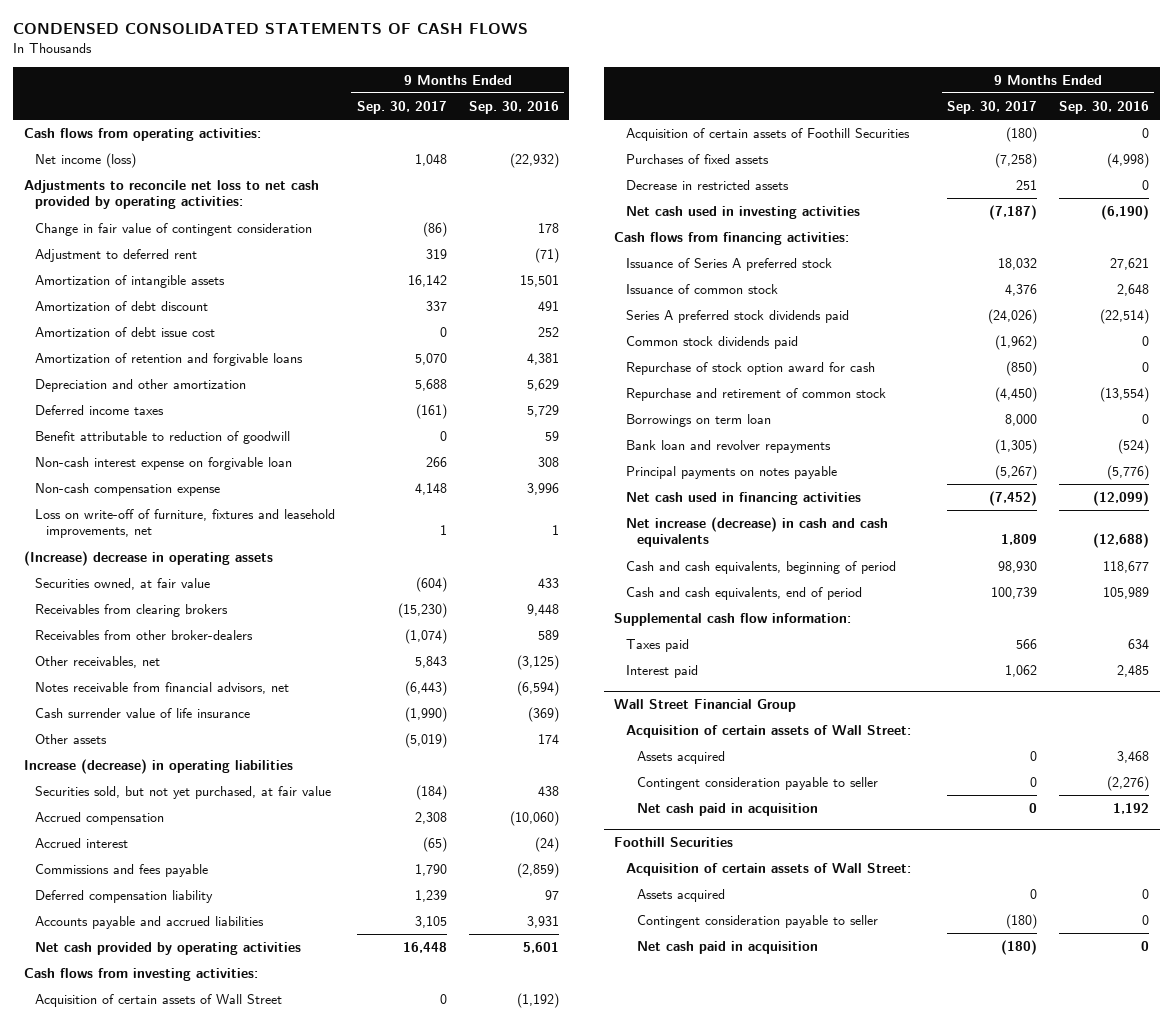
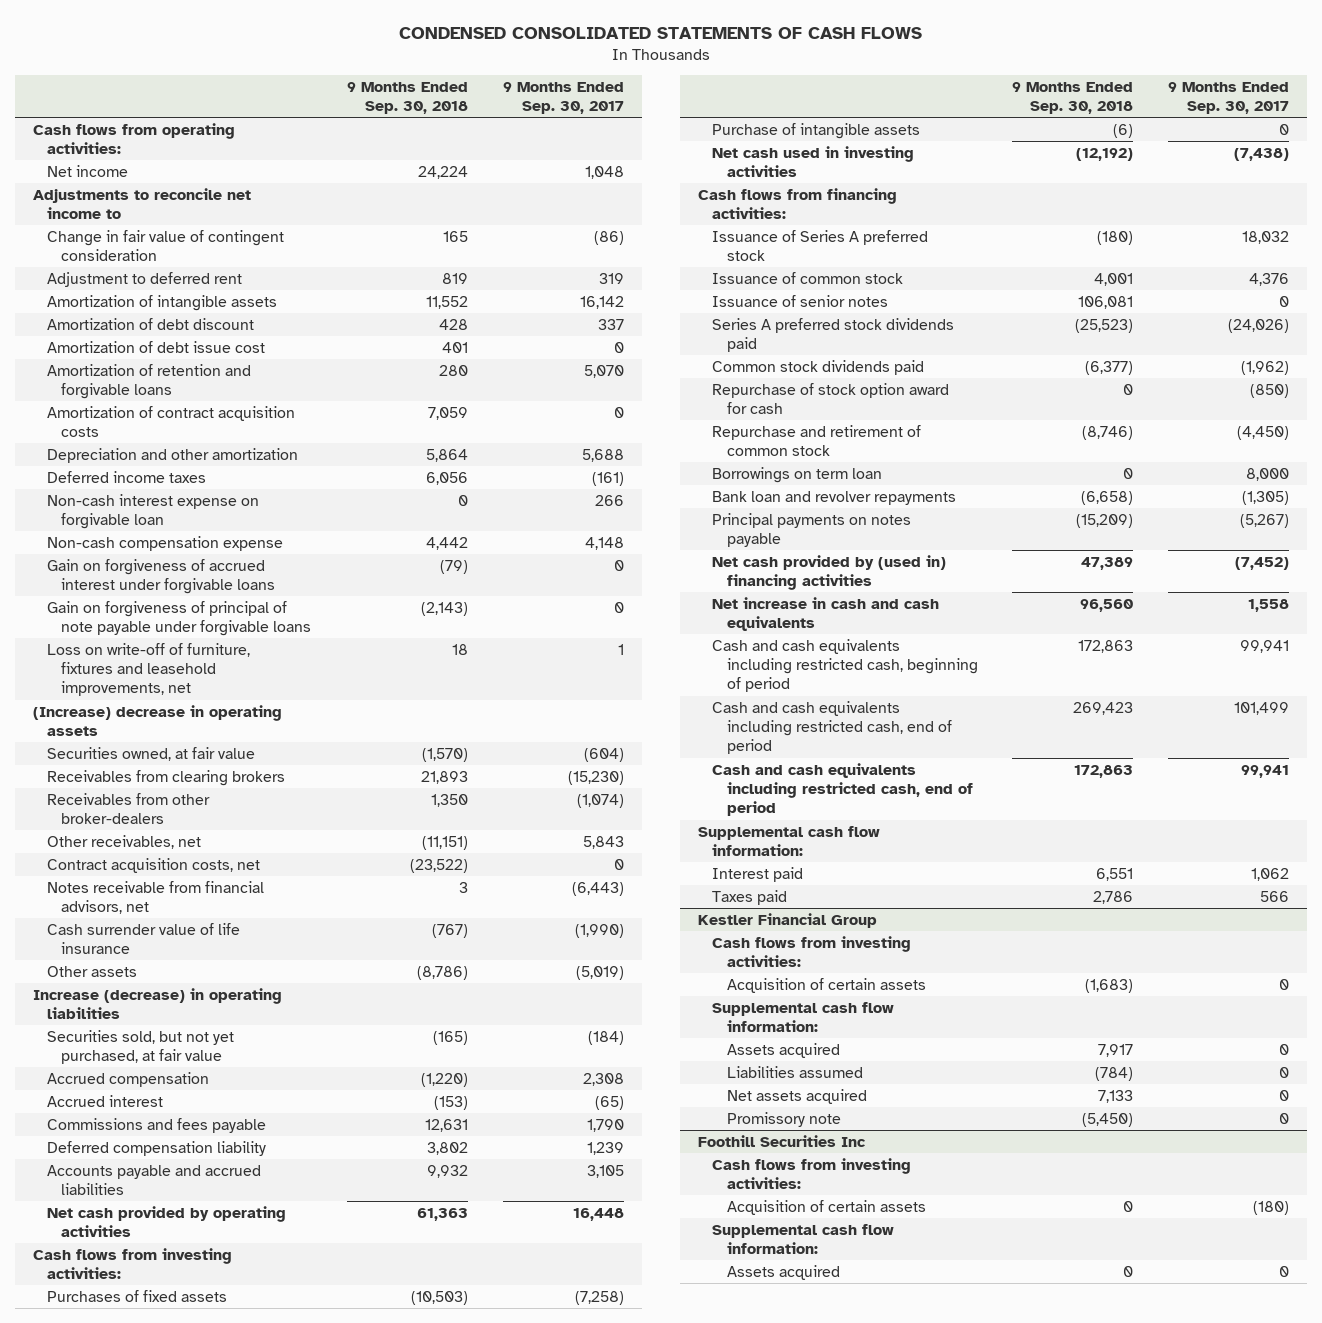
- | 9 Months Ended Sep. 30, 2017 | 9 Months Ended Sep. 30, 2016
+ | 9 Months Ended Sep. 30, 2018 | 9 Months Ended Sep. 30, 2017
- Net income (loss) | 1,048 | (22,932)
- Adjustments to reconcile net loss to net cash provided by operating activities:
+ Net income | 24,224 | 1,048
+ Adjustments to reconcile net income to
+ Amortization of contract acquisition costs | 7,059 | 0
- Benefit attributable to reduction of goodwill | 0 | 59
+ Gain on forgiveness of accrued interest under forgivable loans | (79) | 0
+ Gain on forgiveness of principal of note payable under forgivable loans | (2,143) | 0
+ Contract acquisition costs, net | (23,522) | 0
- Acquisition of certain assets of Wall Street | 0 | (1,192)
- Acquisition of certain assets of Foothill Securities | (180) | 0
- Decrease in restricted assets | 251 | 0
- Net cash used in investing activities | (7,187) | (6,190)
+ Purchase of intangible assets | (6) | 0
+ Net cash used in investing activities | (12,192) | (7,438)
+ Issuance of senior notes | 106,081 | 0
- Net cash used in financing activities | (7,452) | (12,099)
- Net increase (decrease) in cash and cash equivalents | 1,809 | (12,688)
- Cash and cash equivalents, beginning of period | 98,930 | 118,677
- Cash and cash equivalents, end of period | 100,739 | 105,989
+ Net cash provided by (used in) financing activities | 47,389 | (7,452)
+ Net increase in cash and cash equivalents | 96,560 | 1,558
+ Cash and cash equivalents including restricted cash, beginning of period | 172,863 | 99,941
+ Cash and cash equivalents including restricted cash, end of period | 269,423 | 101,499
+ Cash and cash equivalents including restricted cash, end of period | 172,863 | 99,941
- Wall Street Financial Group
- Acquisition of certain assets of Wall Street:
moved down: Taxes paid | 2,786 | 566
+ Kestler Financial Group
+ Cash flows from investing activities:
+ Acquisition of certain assets | (1,683) | 0
+ Supplemental cash flow information:
- Contingent consideration payable to seller | 0 | (2,276)
- Net cash paid in acquisition | 0 | 1,192
- Foothill Securities
- Acquisition of certain assets of Wall Street:
+ Liabilities assumed | (784) | 0
+ Net assets acquired | 7,133 | 0
+ Promissory note | (5,450) | 0
+ Foothill Securities Inc
+ Cash flows from investing activities:
+ Acquisition of certain assets | 0 | (180)
+ Supplemental cash flow information:
- Contingent consideration payable to seller | (180) | 0
- Net cash paid in acquisition | (180) | 0

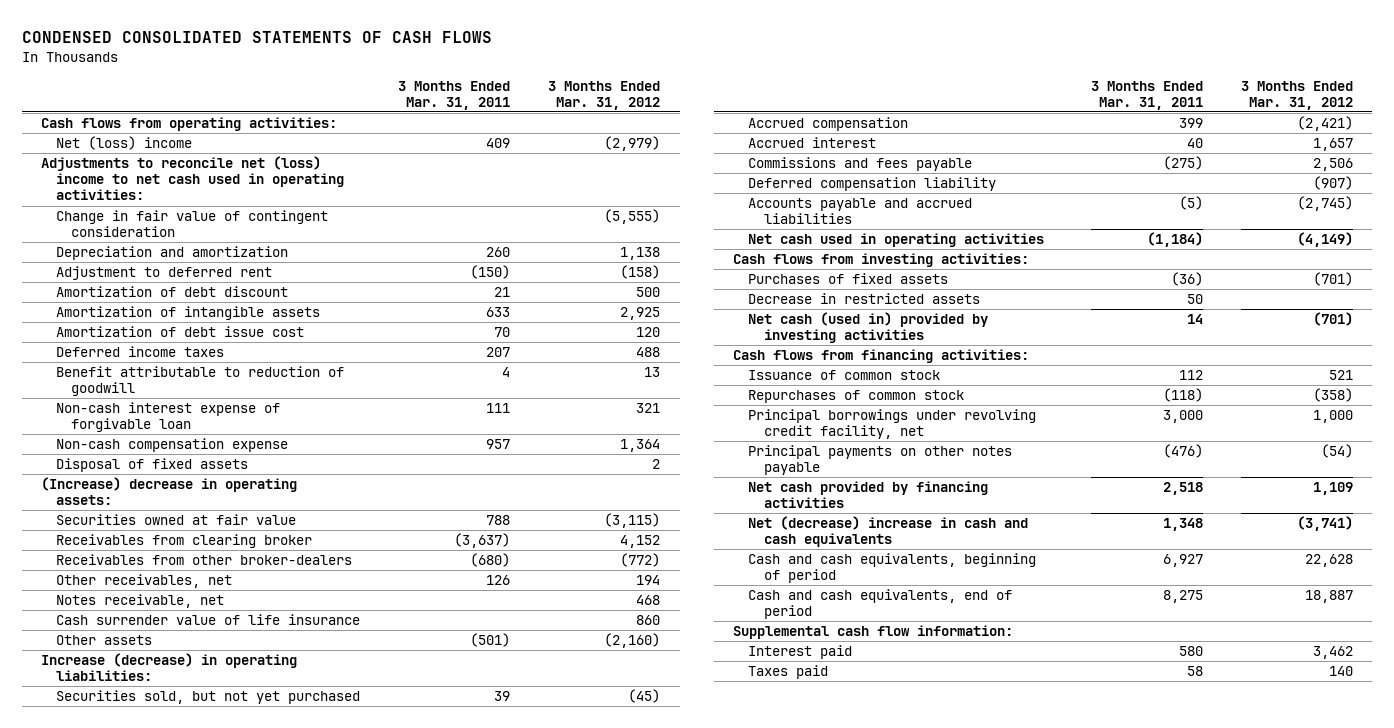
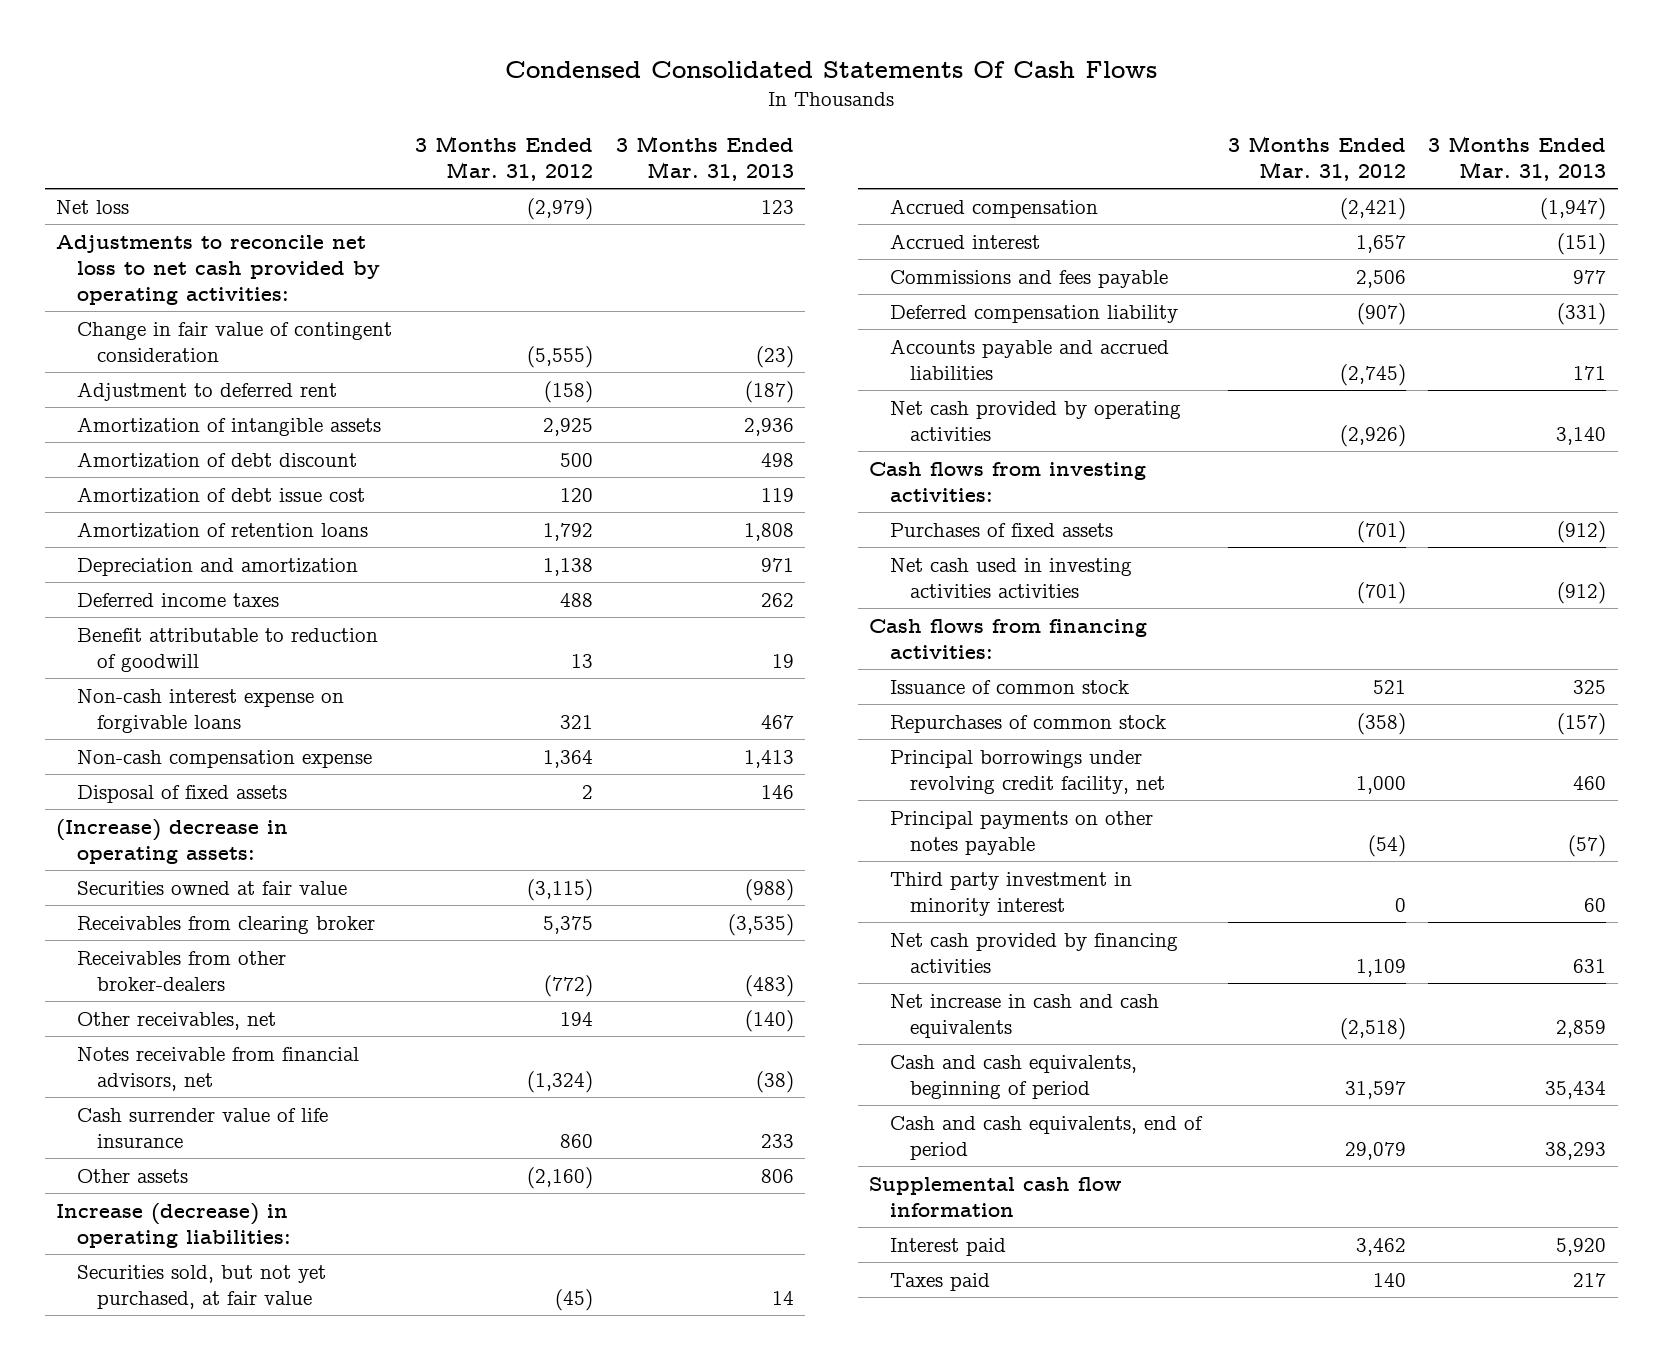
- CONDENSED CONSOLIDATED STATEMENTS OF CASH FLOWS
+ Condensed Consolidated Statements Of Cash Flows
- | 3 Months Ended Mar. 31, 2011 | 3 Months Ended Mar. 31, 2012
+ | 3 Months Ended Mar. 31, 2012 | 3 Months Ended Mar. 31, 2013
- Cash flows from operating activities:
- Net (loss) income | 409 | (2,979)
- Adjustments to reconcile net (loss) income to net cash used in operating activities:
+ Net loss | (2,979) | 123
+ Adjustments to reconcile net loss to net cash provided by operating activities:
moved down: Amortization of debt discount | 500 | 498
+ Amortization of retention loans | 1,792 | 1,808
moved down: Depreciation and amortization | 1,138 | 971
- Non-cash interest expense of forgivable loan | 111 | 321
+ Non-cash interest expense on forgivable loans | 321 | 467
- Receivables from clearing broker | (3,637) | 4,152
+ Receivables from clearing broker | 5,375 | (3,535)
- Notes receivable, net | | 468
+ Notes receivable from financial advisors, net | (1,324) | (38)
- Securities sold, but not yet purchased | 39 | (45)
+ Securities sold, but not yet purchased, at fair value | (45) | 14
- Net cash used in operating activities | (1,184) | (4,149)
+ Net cash provided by operating activities | (2,926) | 3,140
- Decrease in restricted assets | 50 |
- Net cash (used in) provided by investing activities | 14 | (701)
+ Net cash used in investing activities activities | (701) | (912)
+ Third party investment in minority interest | 0 | 60
- Net (decrease) increase in cash and cash equivalents | 1,348 | (3,741)
- Cash and cash equivalents, beginning of period | 6,927 | 22,628
- Cash and cash equivalents, end of period | 8,275 | 18,887
- Supplemental cash flow information:
+ Net increase in cash and cash equivalents | (2,518) | 2,859
+ Cash and cash equivalents, beginning of period | 31,597 | 35,434
+ Cash and cash equivalents, end of period | 29,079 | 38,293
+ Supplemental cash flow information

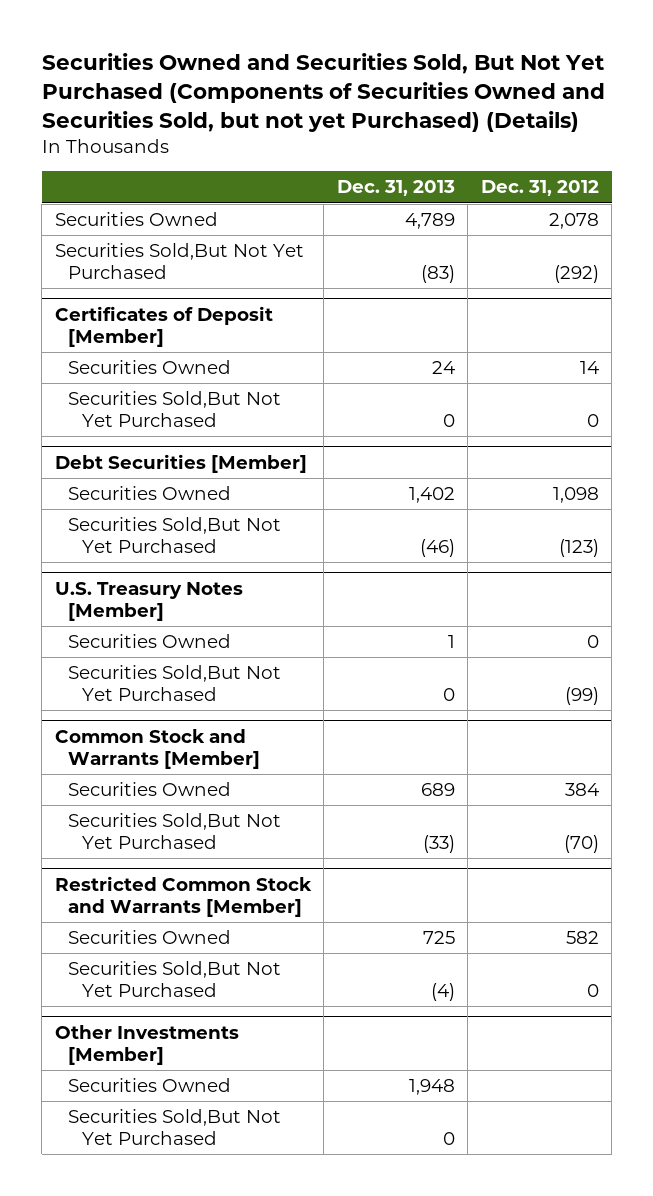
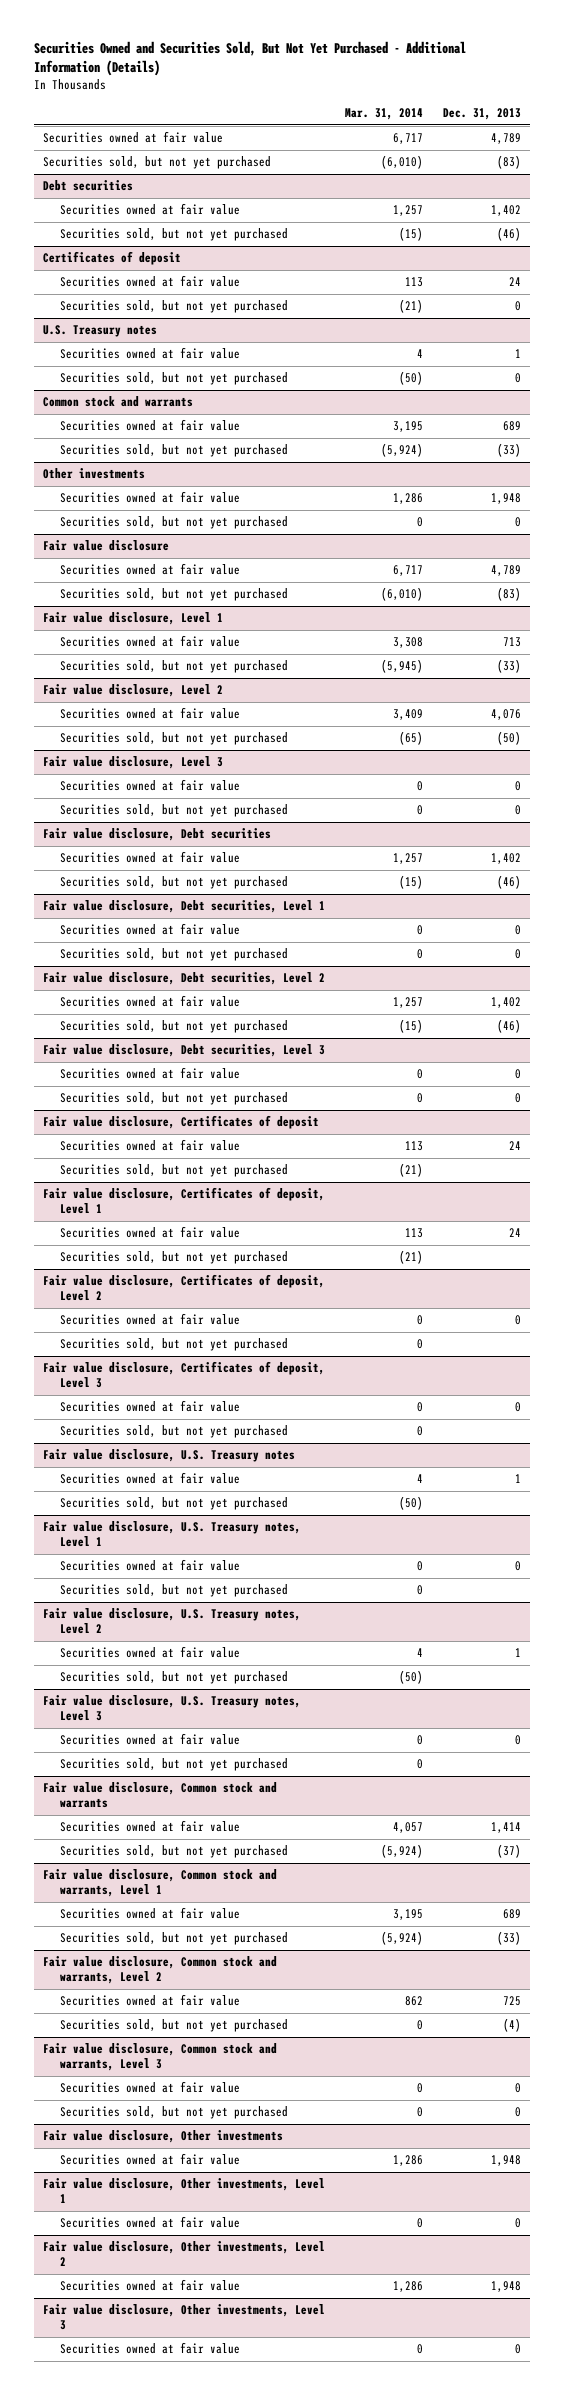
- Securities Owned and Securities Sold, But Not Yet Purchased (Components of Securities Owned and Securities Sold, but not yet Purchased) (Details)
+ Securities Owned and Securities Sold, But Not Yet Purchased - Additional Information (Details)
- | Dec. 31, 2013 | Dec. 31, 2012
+ | Mar. 31, 2014 | Dec. 31, 2013
- Securities Owned | 4,789 | 2,078
- Securities Sold,But Not Yet Purchased | (83) | (292)
- Certificates of Deposit [Member]
- Securities Owned | 24 | 14
- Securities Sold,But Not Yet Purchased | 0 | 0
- Debt Securities [Member]
- Securities Owned | 1,402 | 1,098
- Securities Sold,But Not Yet Purchased | (46) | (123)
- U.S. Treasury Notes [Member]
- Securities Owned | 1 | 0
- Securities Sold,But Not Yet Purchased | 0 | (99)
- Common Stock and Warrants [Member]
- Securities Owned | 689 | 384
- Securities Sold,But Not Yet Purchased | (33) | (70)
- Restricted Common Stock and Warrants [Member]
- Securities Owned | 725 | 582
- Securities Sold,But Not Yet Purchased | (4) | 0
- Other Investments [Member]
- Securities Owned | 1,948 |
- Securities Sold,But Not Yet Purchased | 0 |
+ Securities owned at fair value | 6,717 | 4,789
+ Securities sold, but not yet purchased | (6,010) | (83)
+ Debt securities
+ Securities owned at fair value | 1,257 | 1,402
+ Securities sold, but not yet purchased | (15) | (46)
+ Certificates of deposit
+ Securities owned at fair value | 113 | 24
+ Securities sold, but not yet purchased | (21) | 0
+ U.S. Treasury notes
+ Securities owned at fair value | 4 | 1
+ Securities sold, but not yet purchased | (50) | 0
+ Common stock and warrants
+ Securities owned at fair value | 3,195 | 689
+ Securities sold, but not yet purchased | (5,924) | (33)
+ Other investments
+ Securities owned at fair value | 1,286 | 1,948
+ Securities sold, but not yet purchased | 0 | 0
+ Fair value disclosure
+ Securities owned at fair value | 6,717 | 4,789
+ Securities sold, but not yet purchased | (6,010) | (83)
+ Fair value disclosure, Level 1
+ Securities owned at fair value | 3,308 | 713
+ Securities sold, but not yet purchased | (5,945) | (33)
+ Fair value disclosure, Level 2
+ Securities owned at fair value | 3,409 | 4,076
+ Securities sold, but not yet purchased | (65) | (50)
+ Fair value disclosure, Level 3
+ Securities owned at fair value | 0 | 0
+ Securities sold, but not yet purchased | 0 | 0
+ Fair value disclosure, Debt securities
+ Securities owned at fair value | 1,257 | 1,402
+ Securities sold, but not yet purchased | (15) | (46)
+ Fair value disclosure, Debt securities, Level 1
+ Securities owned at fair value | 0 | 0
+ Securities sold, but not yet purchased | 0 | 0
+ Fair value disclosure, Debt securities, Level 2
+ Securities owned at fair value | 1,257 | 1,402
+ Securities sold, but not yet purchased | (15) | (46)
+ Fair value disclosure, Debt securities, Level 3
+ Securities owned at fair value | 0 | 0
+ Securities sold, but not yet purchased | 0 | 0
+ Fair value disclosure, Certificates of deposit
+ Securities owned at fair value | 113 | 24
+ Securities sold, but not yet purchased | (21) |
+ Fair value disclosure, Certificates of deposit, Level 1
+ Securities owned at fair value | 113 | 24
+ Securities sold, but not yet purchased | (21) |
+ Fair value disclosure, Certificates of deposit, Level 2
+ Securities owned at fair value | 0 | 0
+ Securities sold, but not yet purchased | 0 |
+ Fair value disclosure, Certificates of deposit, Level 3
+ Securities owned at fair value | 0 | 0
+ Securities sold, but not yet purchased | 0 |
+ Fair value disclosure, U.S. Treasury notes
+ Securities owned at fair value | 4 | 1
+ Securities sold, but not yet purchased | (50) |
+ Fair value disclosure, U.S. Treasury notes, Level 1
+ Securities owned at fair value | 0 | 0
+ Securities sold, but not yet purchased | 0 |
+ Fair value disclosure, U.S. Treasury notes, Level 2
+ Securities owned at fair value | 4 | 1
+ Securities sold, but not yet purchased | (50) |
+ Fair value disclosure, U.S. Treasury notes, Level 3
+ Securities owned at fair value | 0 | 0
+ Securities sold, but not yet purchased | 0 |
+ Fair value disclosure, Common stock and warrants
+ Securities owned at fair value | 4,057 | 1,414
+ Securities sold, but not yet purchased | (5,924) | (37)
+ Fair value disclosure, Common stock and warrants, Level 1
+ Securities owned at fair value | 3,195 | 689
+ Securities sold, but not yet purchased | (5,924) | (33)
+ Fair value disclosure, Common stock and warrants, Level 2
+ Securities owned at fair value | 862 | 725
+ Securities sold, but not yet purchased | 0 | (4)
+ Fair value disclosure, Common stock and warrants, Level 3
+ Securities owned at fair value | 0 | 0
+ Securities sold, but not yet purchased | 0 | 0
+ Fair value disclosure, Other investments
+ Securities owned at fair value | 1,286 | 1,948
+ Fair value disclosure, Other investments, Level 1
+ Securities owned at fair value | 0 | 0
+ Fair value disclosure, Other investments, Level 2
+ Securities owned at fair value | 1,286 | 1,948
+ Fair value disclosure, Other investments, Level 3
+ Securities owned at fair value | 0 | 0

